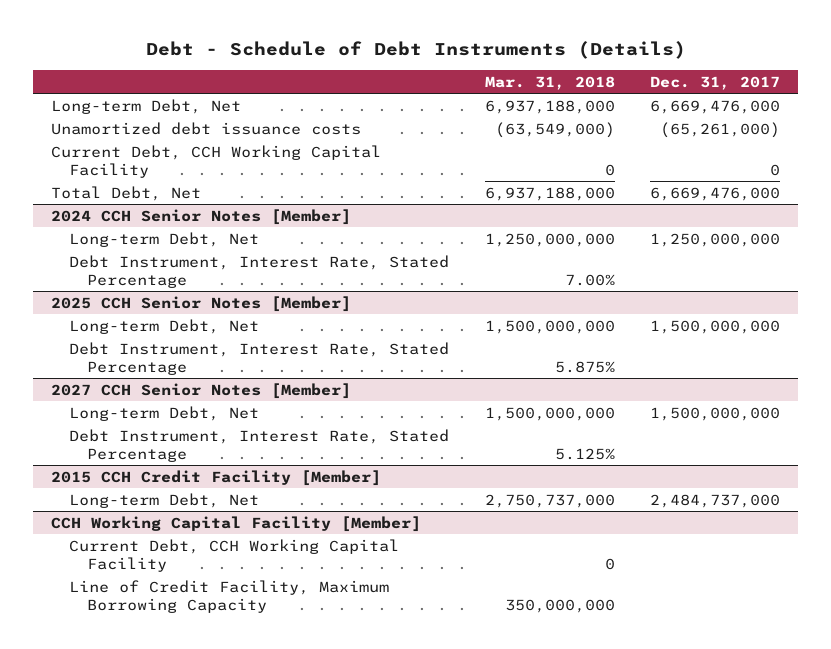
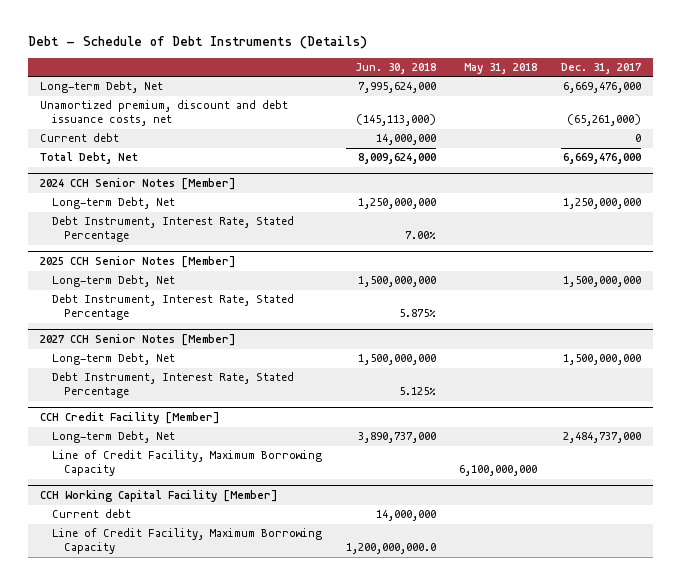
- | Mar. 31, 2018 | Dec. 31, 2017
+ | Jun. 30, 2018 | May 31, 2018 | Dec. 31, 2017
- Unamortized debt issuance costs | (63,549,000) | (65,261,000)
- Current Debt, CCH Working Capital Facility | 0 | 0
+ Unamortized premium, discount and debt issuance costs, net | (145,113,000) | | (65,261,000)
+ Current debt | 14,000,000 | | 0
- 2015 CCH Credit Facility [Member]
+ CCH Credit Facility [Member]
+ Line of Credit Facility, Maximum Borrowing Capacity | | 6,100,000,000 |
@ CCH Working Capital Facility [Member]
- Current Debt, CCH Working Capital Facility | 0 |
+ Current debt | 14,000,000 | |

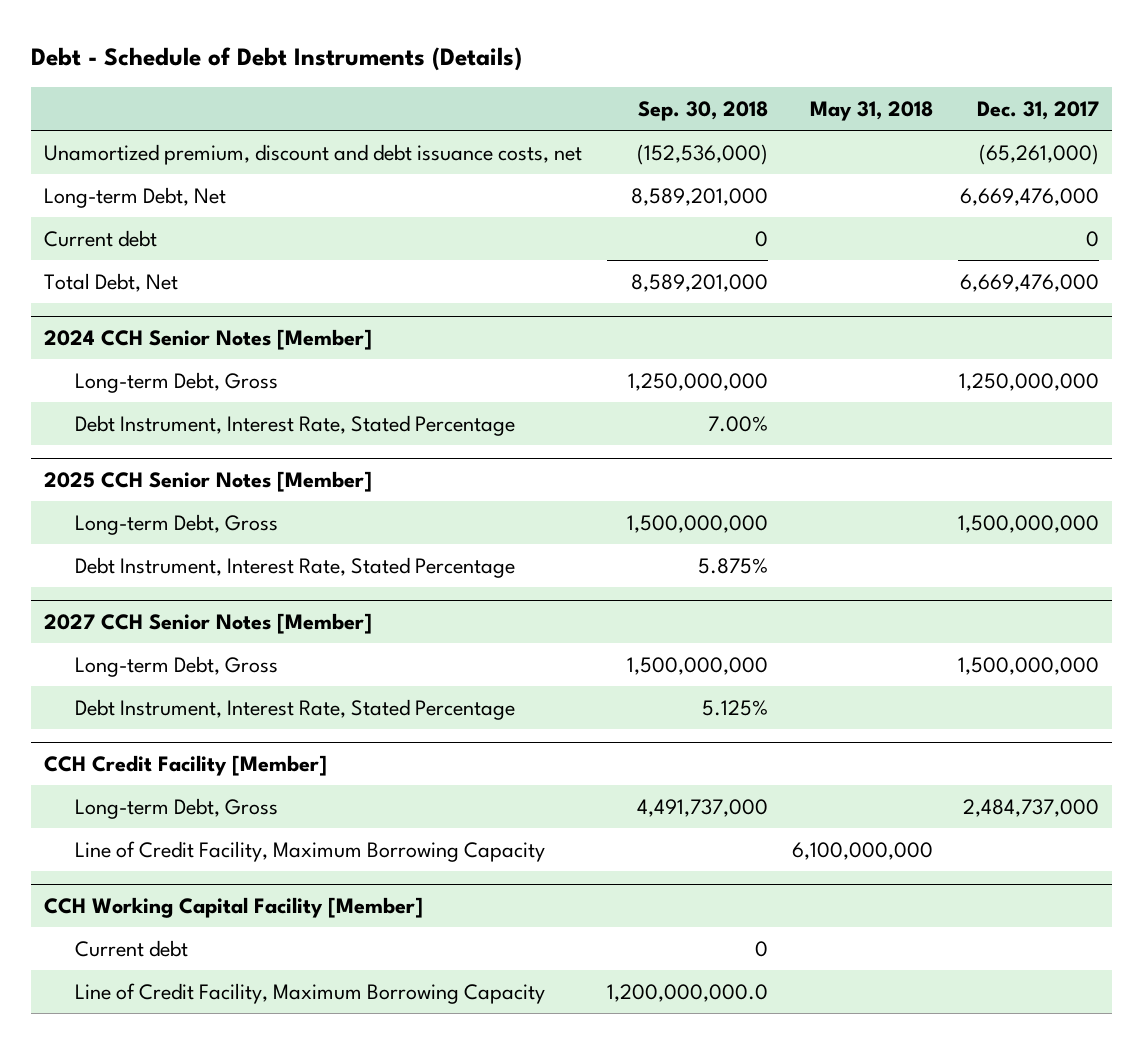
- | Jun. 30, 2018 | May 31, 2018 | Dec. 31, 2017
+ | Sep. 30, 2018 | May 31, 2018 | Dec. 31, 2017
moved down: Long-term Debt, Net | 8,589,201,000 | | 6,669,476,000
@ 2024 CCH Senior Notes [Member]
- Long-term Debt, Net | 1,250,000,000 | | 1,250,000,000
+ Long-term Debt, Gross | 1,250,000,000 | | 1,250,000,000
@ 2025 CCH Senior Notes [Member]
- Long-term Debt, Net | 1,500,000,000 | | 1,500,000,000
+ Long-term Debt, Gross | 1,500,000,000 | | 1,500,000,000
@ 2027 CCH Senior Notes [Member]
- Long-term Debt, Net | 1,500,000,000 | | 1,500,000,000
+ Long-term Debt, Gross | 1,500,000,000 | | 1,500,000,000
@ CCH Credit Facility [Member]
- Long-term Debt, Net | 3,890,737,000 | | 2,484,737,000
+ Long-term Debt, Gross | 4,491,737,000 | | 2,484,737,000

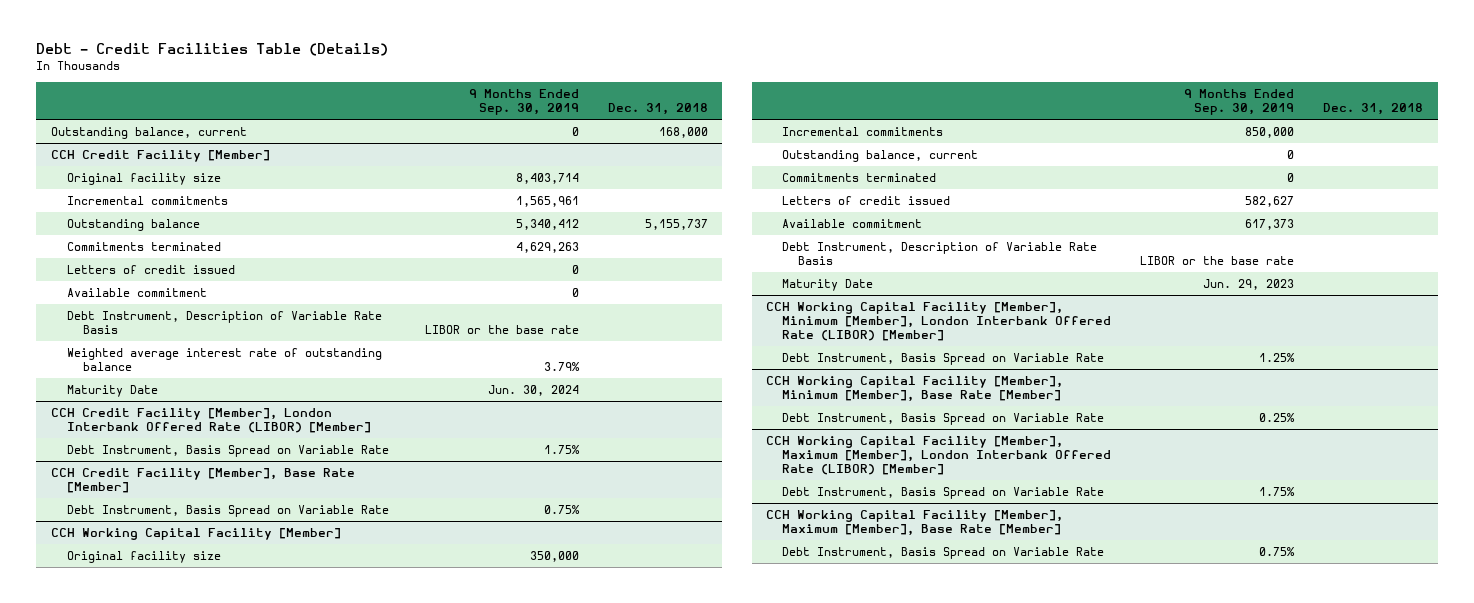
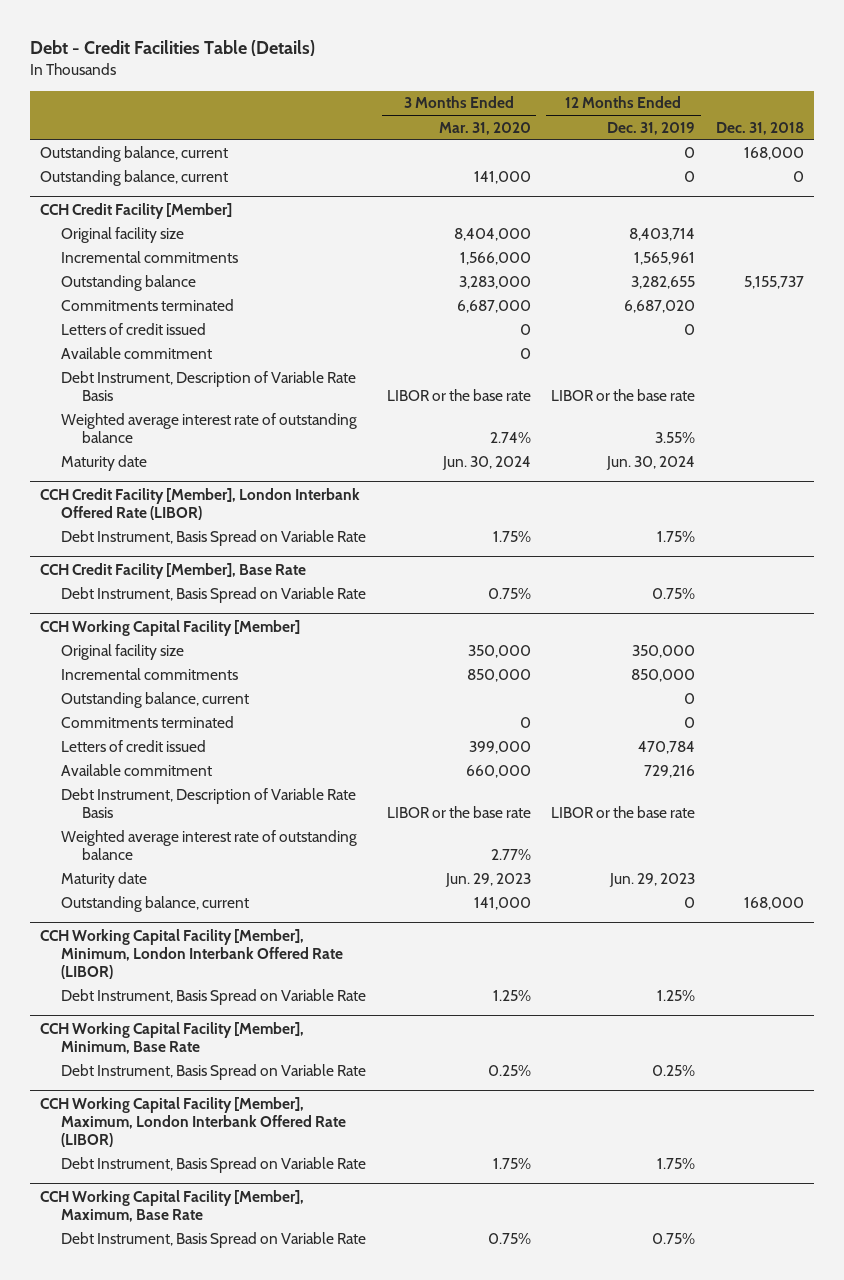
- | 9 Months Ended Sep. 30, 2019 | Dec. 31, 2018
+ | 3 Months Ended Mar. 31, 2020 | 12 Months Ended Dec. 31, 2019 | Dec. 31, 2018
+ Outstanding balance, current | 141,000 | 0 | 0
@ CCH Credit Facility [Member]
- Maturity Date | Jun. 30, 2024 |
- CCH Credit Facility [Member], London Interbank Offered Rate (LIBOR) [Member]
@ CCH Credit Facility [Member]
+ Maturity date | Jun. 30, 2024 | Jun. 30, 2024 |
+ CCH Credit Facility [Member], London Interbank Offered Rate (LIBOR)
- CCH Credit Facility [Member], Base Rate [Member]
+ CCH Credit Facility [Member], Base Rate
@ CCH Working Capital Facility [Member]
- Maturity Date | Jun. 29, 2023 |
- CCH Working Capital Facility [Member], Minimum [Member], London Interbank Offered Rate (LIBOR) [Member]
@ CCH Working Capital Facility [Member]
+ Weighted average interest rate of outstanding balance | 2.77% | |
+ Maturity date | Jun. 29, 2023 | Jun. 29, 2023 |
+ Outstanding balance, current | 141,000 | 0 | 168,000
+ CCH Working Capital Facility [Member], Minimum, London Interbank Offered Rate (LIBOR)
- CCH Working Capital Facility [Member], Minimum [Member], Base Rate [Member]
+ CCH Working Capital Facility [Member], Minimum, Base Rate
- CCH Working Capital Facility [Member], Maximum [Member], London Interbank Offered Rate (LIBOR) [Member]
+ CCH Working Capital Facility [Member], Maximum, London Interbank Offered Rate (LIBOR)
- CCH Working Capital Facility [Member], Maximum [Member], Base Rate [Member]
+ CCH Working Capital Facility [Member], Maximum, Base Rate

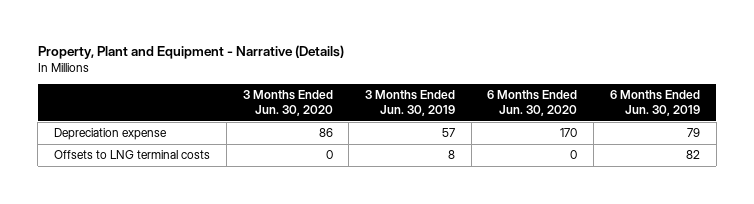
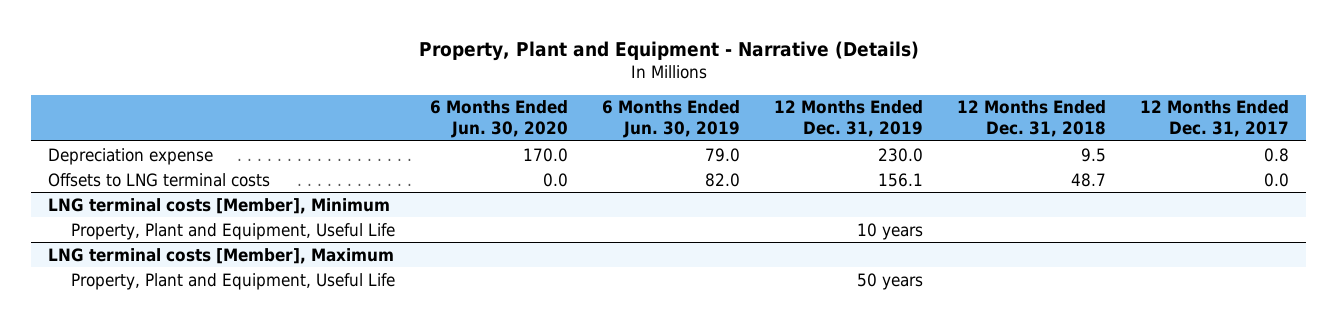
- | 3 Months Ended Jun. 30, 2020 | 3 Months Ended Jun. 30, 2019 | 6 Months Ended Jun. 30, 2020 | 6 Months Ended Jun. 30, 2019
+ | 6 Months Ended Jun. 30, 2020 | 6 Months Ended Jun. 30, 2019 | 12 Months Ended Dec. 31, 2019 | 12 Months Ended Dec. 31, 2018 | 12 Months Ended Dec. 31, 2017
- Depreciation expense | 86 | 57 | 170 | 79
- Offsets to LNG terminal costs | 0 | 8 | 0 | 82
+ Depreciation expense | 170.0 | 79.0 | 230.0 | 9.5 | 0.8
+ Offsets to LNG terminal costs | 0.0 | 82.0 | 156.1 | 48.7 | 0.0
+ LNG terminal costs [Member], Minimum
+ Property, Plant and Equipment, Useful Life | | | 10 years | |
+ LNG terminal costs [Member], Maximum
+ Property, Plant and Equipment, Useful Life | | | 50 years | |

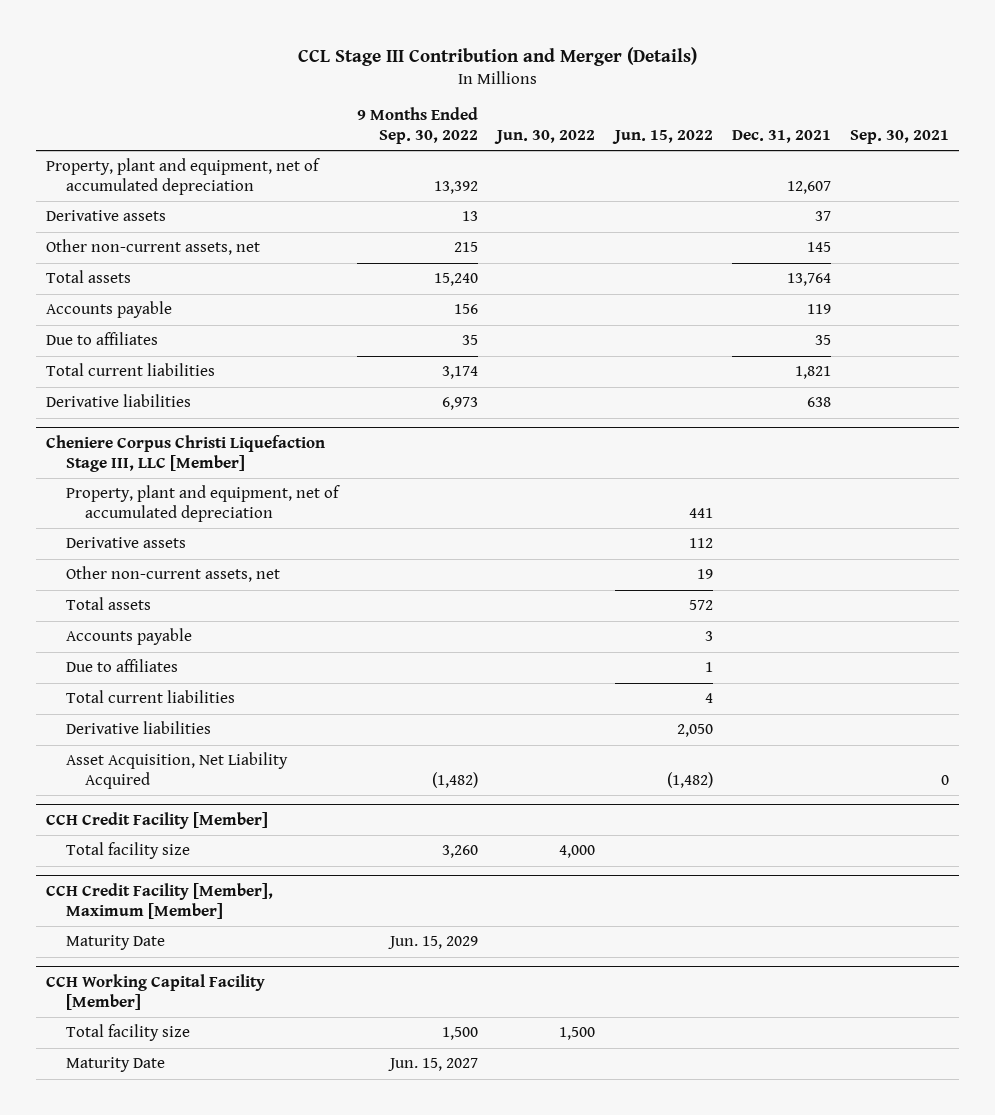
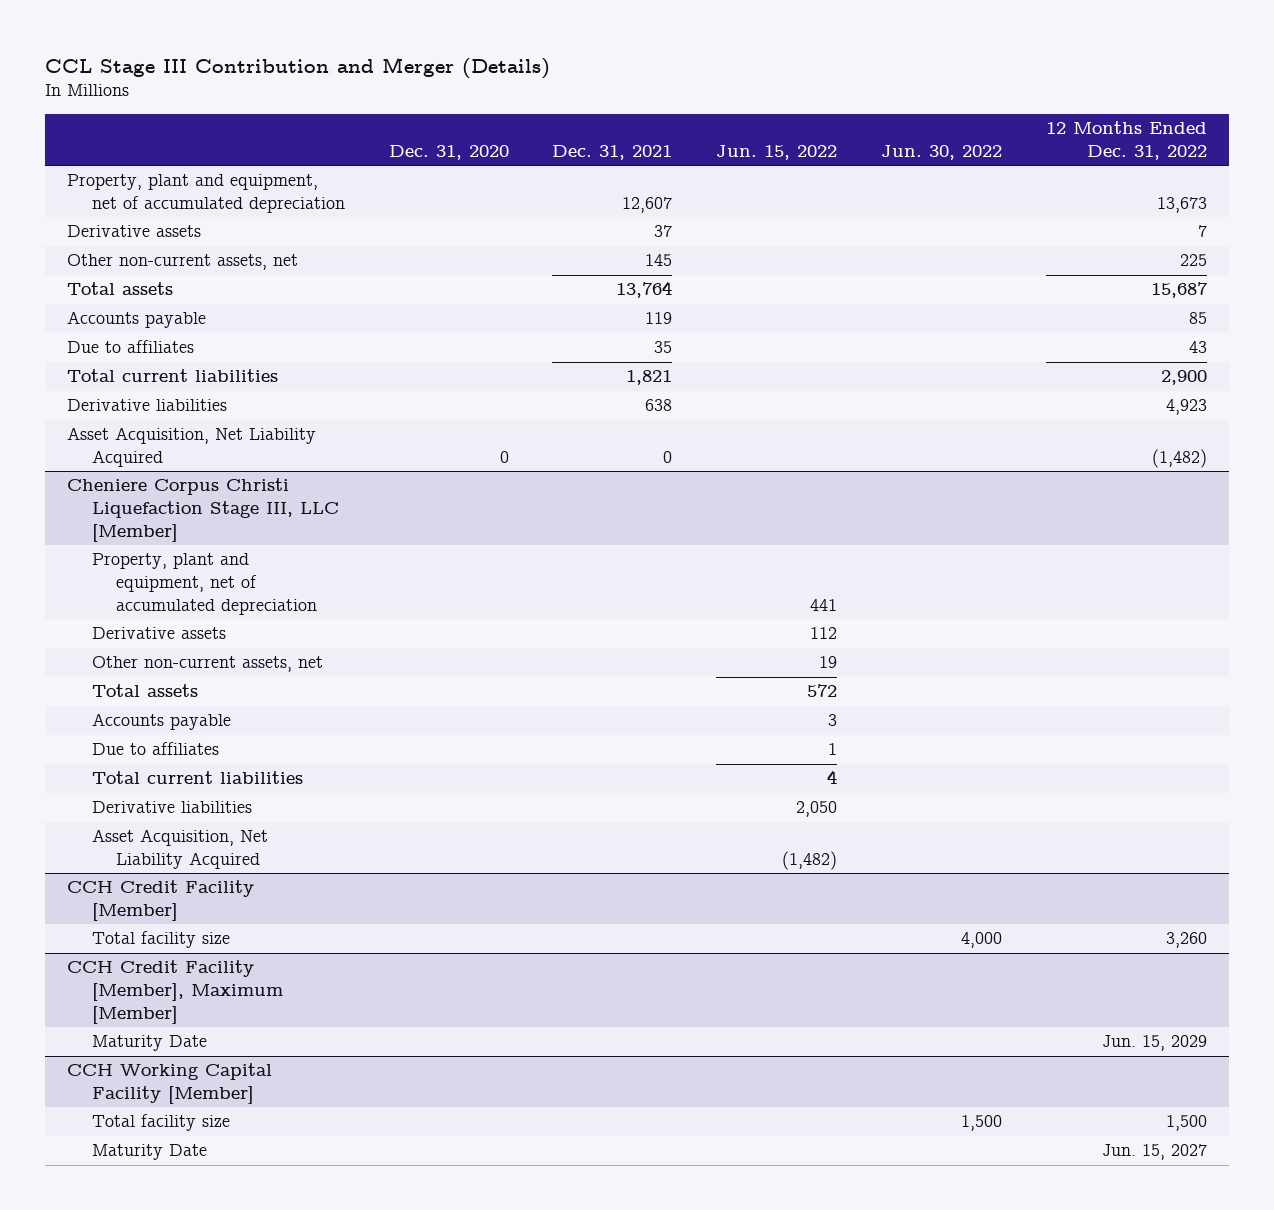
- | 9 Months Ended Sep. 30, 2022 | Jun. 30, 2022 | Jun. 15, 2022 | Dec. 31, 2021 | Sep. 30, 2021
+ | Dec. 31, 2020 | Dec. 31, 2021 | Jun. 15, 2022 | Jun. 30, 2022 | 12 Months Ended Dec. 31, 2022
+ Asset Acquisition, Net Liability Acquired | 0 | 0 | | | (1,482)

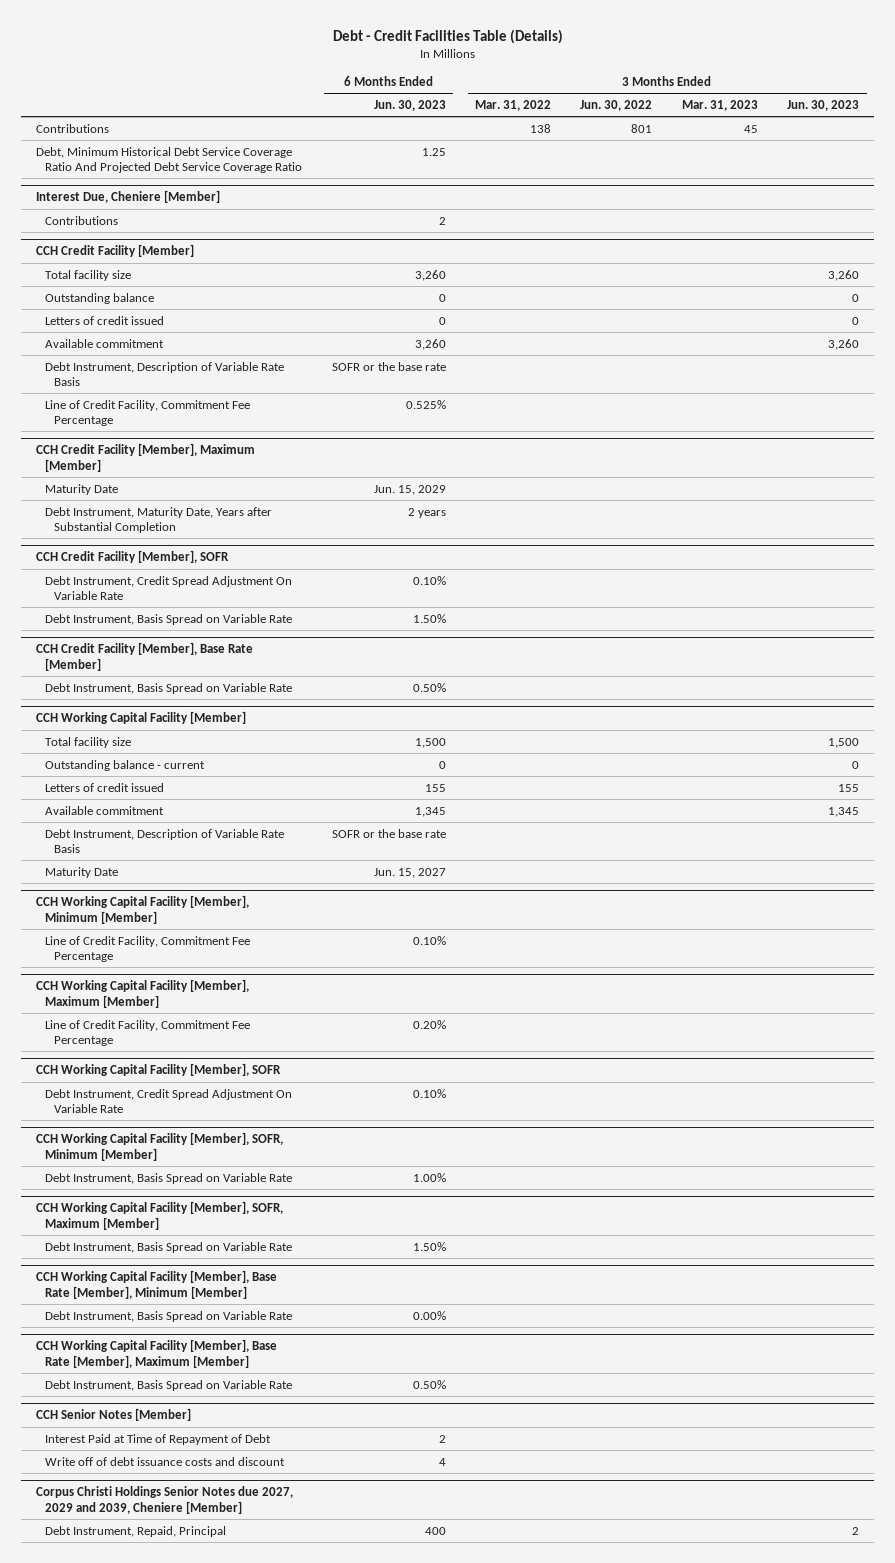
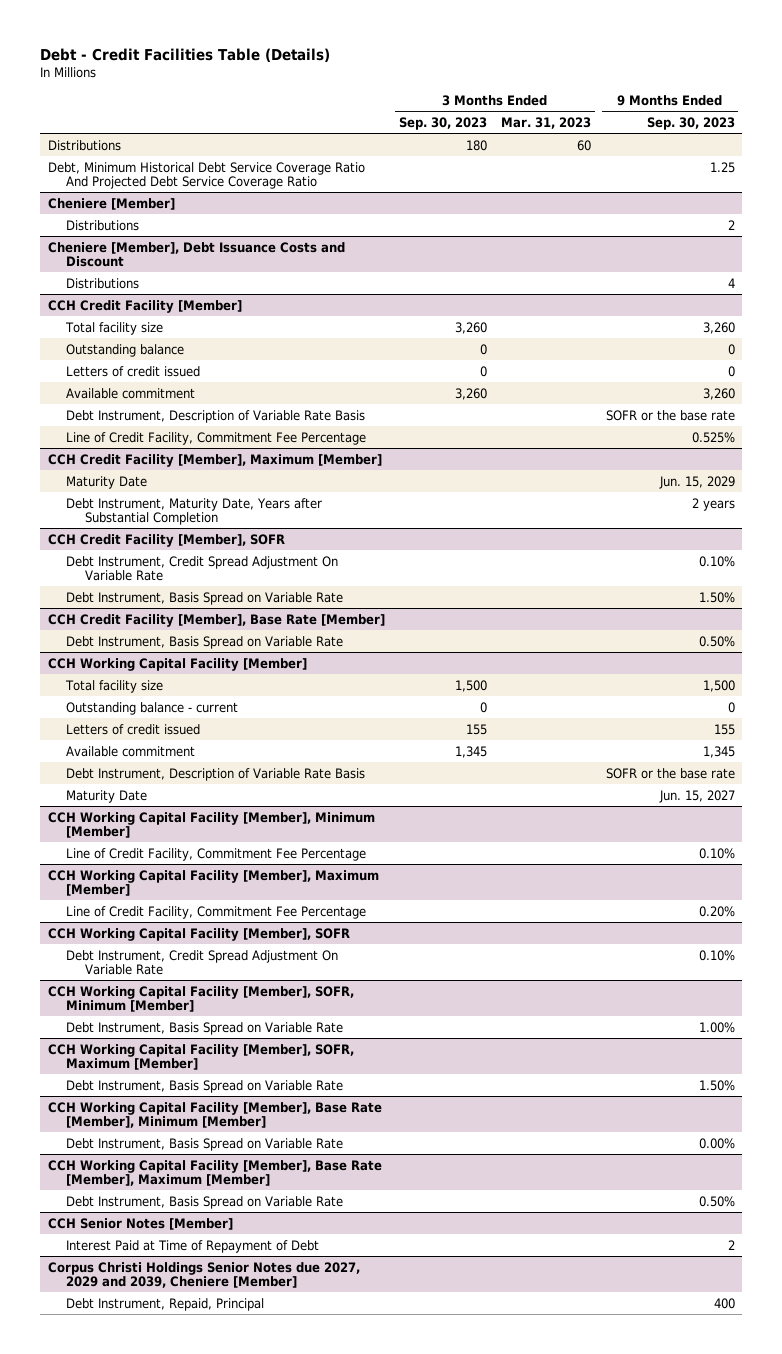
- | 6 Months Ended Jun. 30, 2023 | 3 Months Ended Mar. 31, 2022 | 3 Months Ended Jun. 30, 2022 | 3 Months Ended Mar. 31, 2023 | 3 Months Ended Jun. 30, 2023
+ | 3 Months Ended Sep. 30, 2023 | 3 Months Ended Mar. 31, 2023 | 9 Months Ended Sep. 30, 2023
- Contributions | | 138 | 801 | 45 |
+ Distributions | 180 | 60 |
- Interest Due, Cheniere [Member]
- Contributions | 2 | | | |
+ Cheniere [Member]
+ Distributions | | | 2
+ Cheniere [Member], Debt Issuance Costs and Discount
+ Distributions | | | 4
@ CCH Senior Notes [Member]
- Write off of debt issuance costs and discount | 4 | | | |

